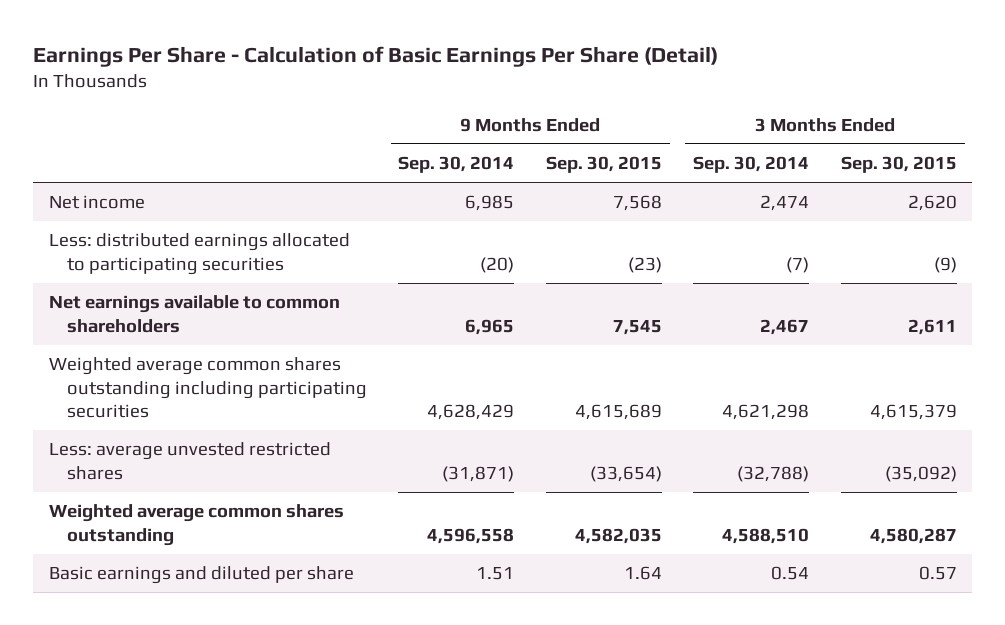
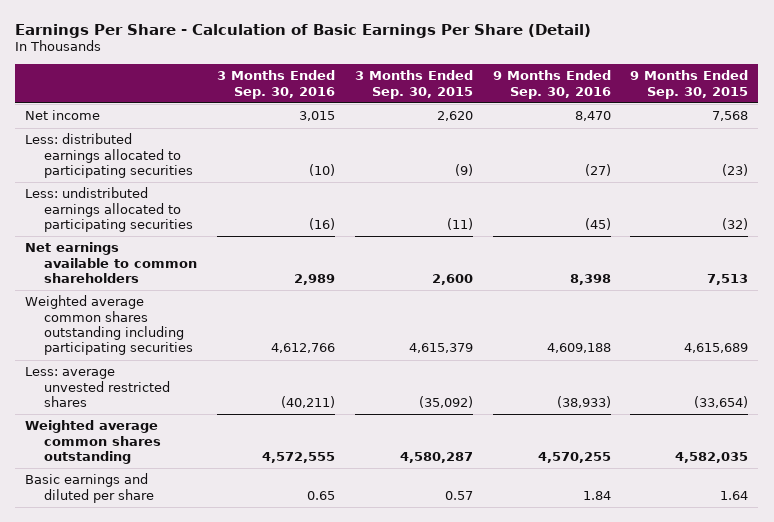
- | 9 Months Ended Sep. 30, 2014 | 9 Months Ended Sep. 30, 2015 | 3 Months Ended Sep. 30, 2014 | 3 Months Ended Sep. 30, 2015
+ | 3 Months Ended Sep. 30, 2016 | 3 Months Ended Sep. 30, 2015 | 9 Months Ended Sep. 30, 2016 | 9 Months Ended Sep. 30, 2015
- Net earnings available to common shareholders | 6,965 | 7,545 | 2,467 | 2,611
+ Less: undistributed earnings allocated to participating securities | (16) | (11) | (45) | (32)
+ Net earnings available to common shareholders | 2,989 | 2,600 | 8,398 | 7,513

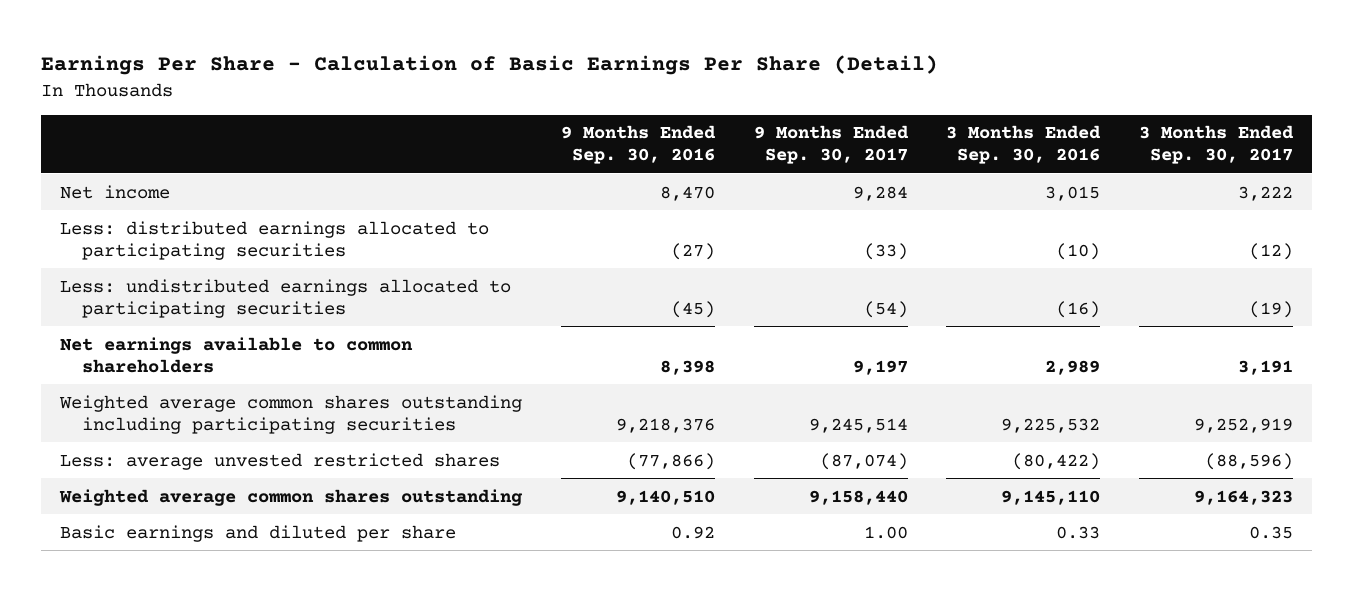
- | 3 Months Ended Sep. 30, 2016 | 3 Months Ended Sep. 30, 2015 | 9 Months Ended Sep. 30, 2016 | 9 Months Ended Sep. 30, 2015
+ | 9 Months Ended Sep. 30, 2016 | 9 Months Ended Sep. 30, 2017 | 3 Months Ended Sep. 30, 2016 | 3 Months Ended Sep. 30, 2017
- Weighted average common shares outstanding including participating securities | 4,612,766 | 4,615,379 | 4,609,188 | 4,615,689
- Less: average unvested restricted shares | (40,211) | (35,092) | (38,933) | (33,654)
- Weighted average common shares outstanding | 4,572,555 | 4,580,287 | 4,570,255 | 4,582,035
- Basic earnings and diluted per share | 0.65 | 0.57 | 1.84 | 1.64
+ Weighted average common shares outstanding including participating securities | 9,218,376 | 9,245,514 | 9,225,532 | 9,252,919
+ Less: average unvested restricted shares | (77,866) | (87,074) | (80,422) | (88,596)
+ Weighted average common shares outstanding | 9,140,510 | 9,158,440 | 9,145,110 | 9,164,323
+ Basic earnings and diluted per share | 0.92 | 1.00 | 0.33 | 0.35

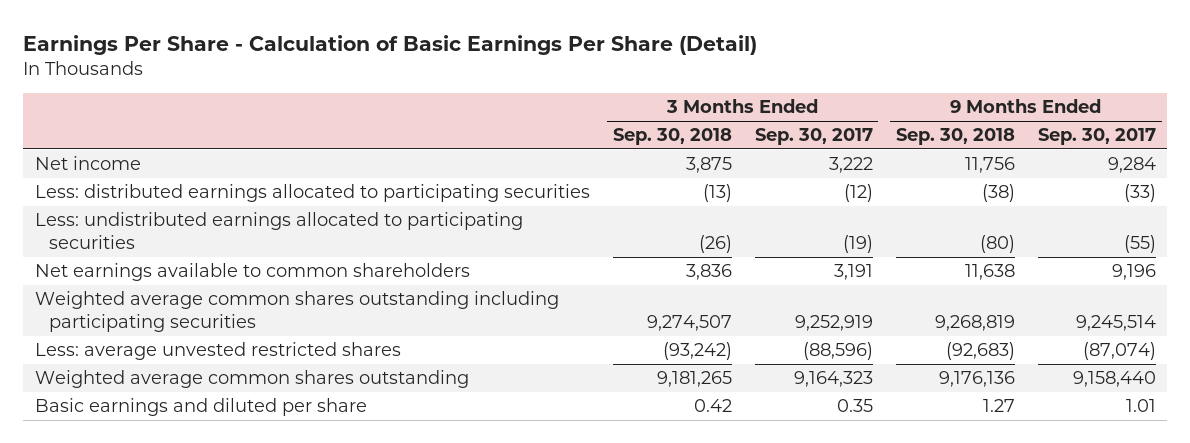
- | 9 Months Ended Sep. 30, 2016 | 9 Months Ended Sep. 30, 2017 | 3 Months Ended Sep. 30, 2016 | 3 Months Ended Sep. 30, 2017
+ | 3 Months Ended Sep. 30, 2018 | 3 Months Ended Sep. 30, 2017 | 9 Months Ended Sep. 30, 2018 | 9 Months Ended Sep. 30, 2017
- Less: undistributed earnings allocated to participating securities | (45) | (54) | (16) | (19)
- Net earnings available to common shareholders | 8,398 | 9,197 | 2,989 | 3,191
+ Less: undistributed earnings allocated to participating securities | (26) | (19) | (80) | (55)
+ Net earnings available to common shareholders | 3,836 | 3,191 | 11,638 | 9,196
- Basic earnings and diluted per share | 0.92 | 1.00 | 0.33 | 0.35
+ Basic earnings and diluted per share | 0.42 | 0.35 | 1.27 | 1.01

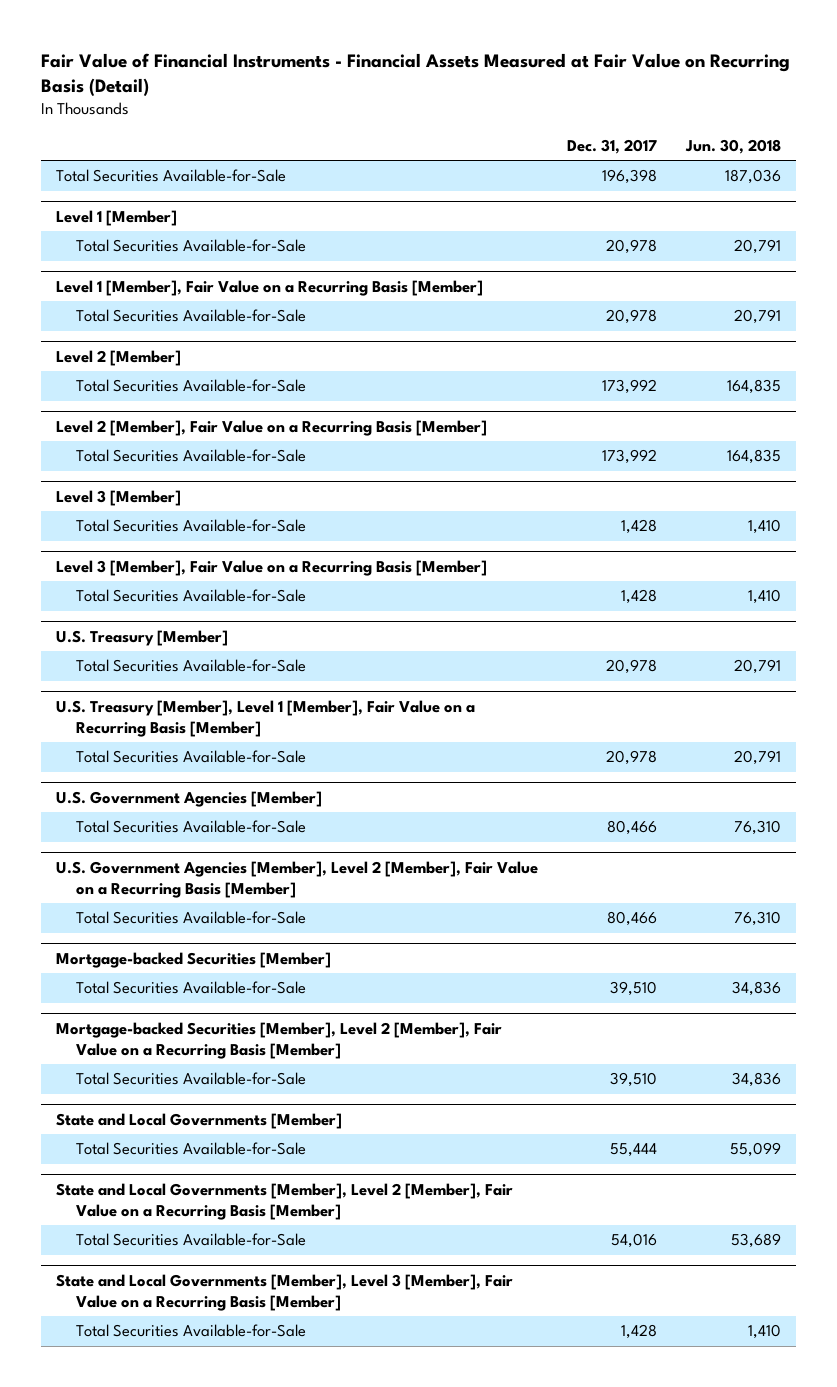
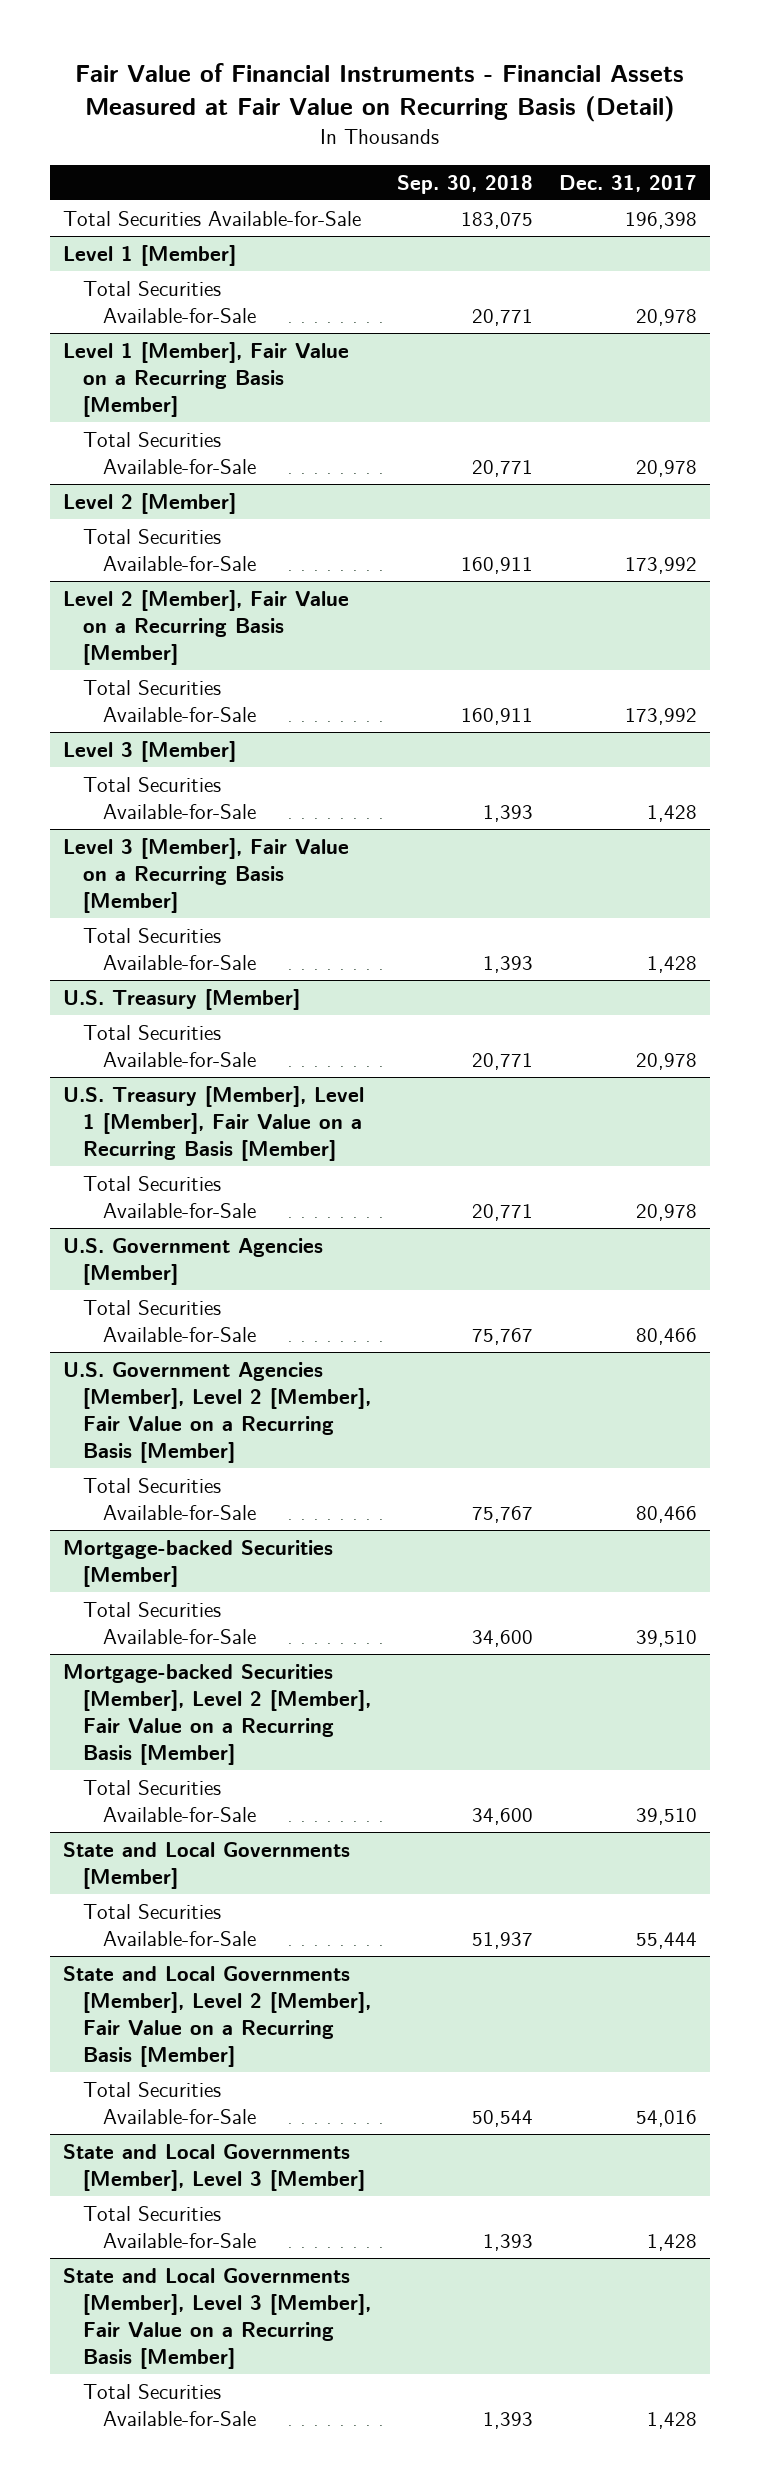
- | Dec. 31, 2017 | Jun. 30, 2018
+ | Sep. 30, 2018 | Dec. 31, 2017
+ State and Local Governments [Member], Level 3 [Member]
+ Total Securities Available-for-Sale | 1,393 | 1,428

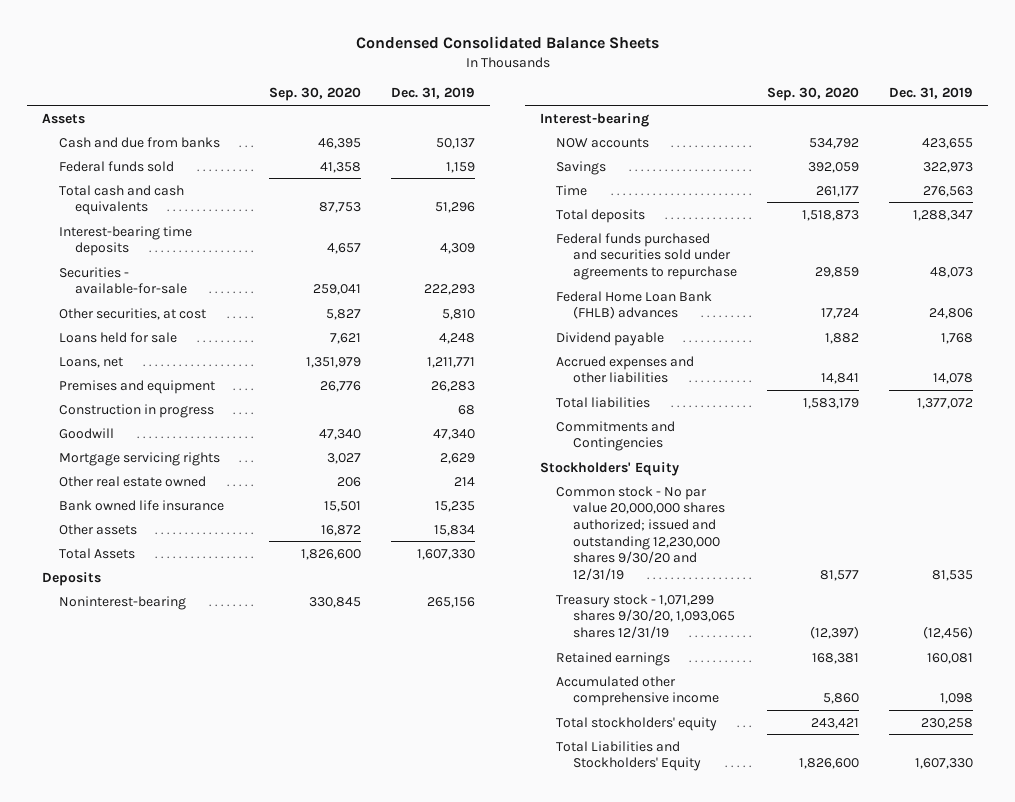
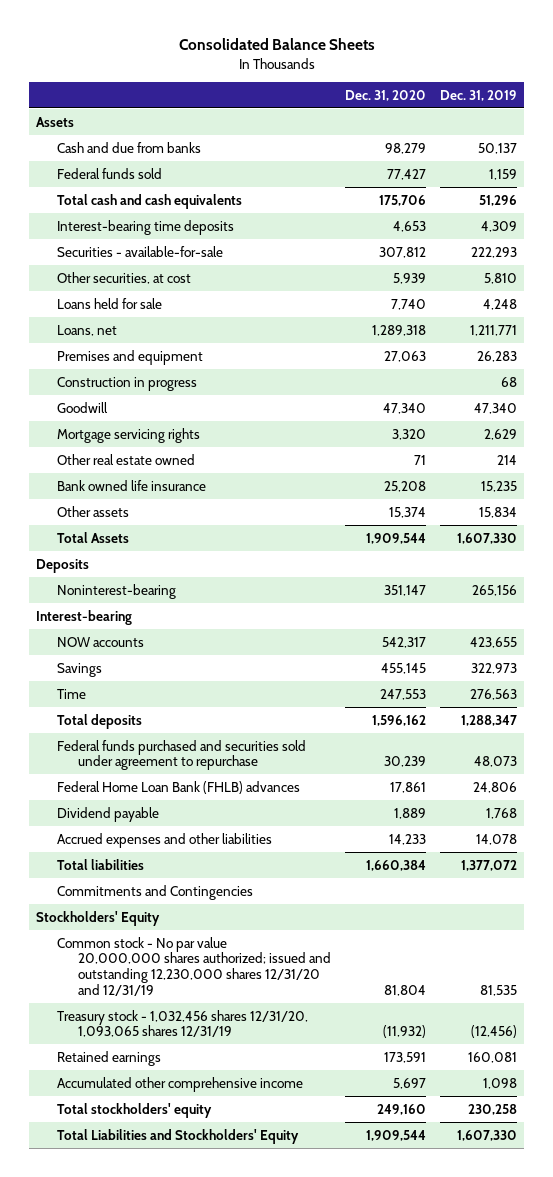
- Condensed Consolidated Balance Sheets
+ Consolidated Balance Sheets
- | Sep. 30, 2020 | Dec. 31, 2019
+ | Dec. 31, 2020 | Dec. 31, 2019
- Federal funds purchased and securities sold under agreements to repurchase | 29,859 | 48,073
+ Federal funds purchased and securities sold under agreement to repurchase | 30,239 | 48,073
- Common stock - No par value 20,000,000 shares authorized; issued and outstanding 12,230,000 shares 9/30/20 and 12/31/19 | 81,577 | 81,535
- Treasury stock - 1,071,299 shares 9/30/20, 1,093,065 shares 12/31/19 | (12,397) | (12,456)
+ Common stock - No par value 20,000,000 shares authorized; issued and outstanding 12,230,000 shares 12/31/20 and 12/31/19 | 81,804 | 81,535
+ Treasury stock - 1,032,456 shares 12/31/20, 1,093,065 shares 12/31/19 | (11,932) | (12,456)

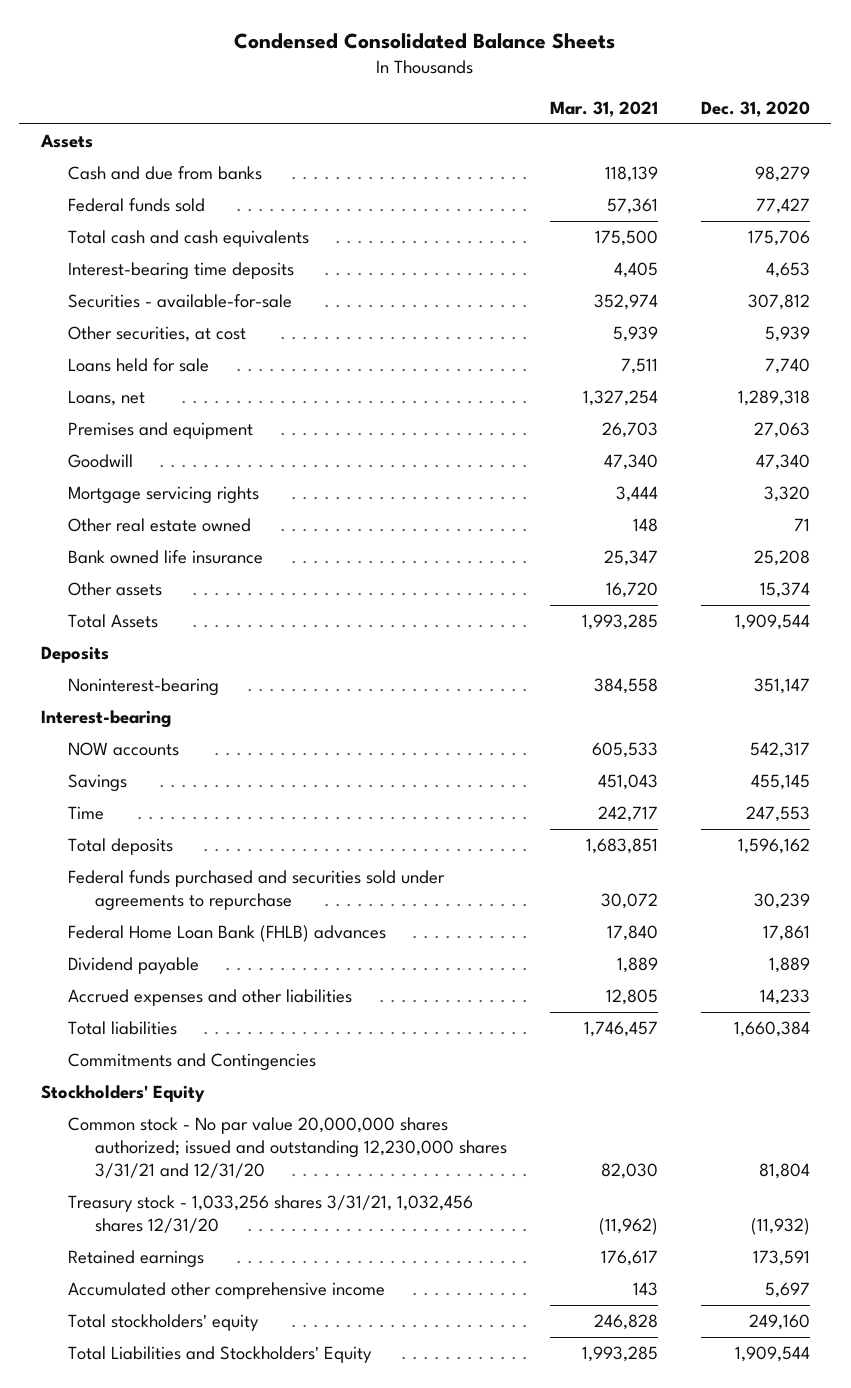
- Consolidated Balance Sheets
+ Condensed Consolidated Balance Sheets
- | Dec. 31, 2020 | Dec. 31, 2019
+ | Mar. 31, 2021 | Dec. 31, 2020
- Construction in progress | | 68
- Federal funds purchased and securities sold under agreement to repurchase | 30,239 | 48,073
+ Federal funds purchased and securities sold under agreements to repurchase | 30,072 | 30,239
- Common stock - No par value 20,000,000 shares authorized; issued and outstanding 12,230,000 shares 12/31/20 and 12/31/19 | 81,804 | 81,535
- Treasury stock - 1,032,456 shares 12/31/20, 1,093,065 shares 12/31/19 | (11,932) | (12,456)
+ Common stock - No par value 20,000,000 shares authorized; issued and outstanding 12,230,000 shares 3/31/21 and 12/31/20 | 82,030 | 81,804
+ Treasury stock - 1,033,256 shares 3/31/21, 1,032,456 shares 12/31/20 | (11,962) | (11,932)

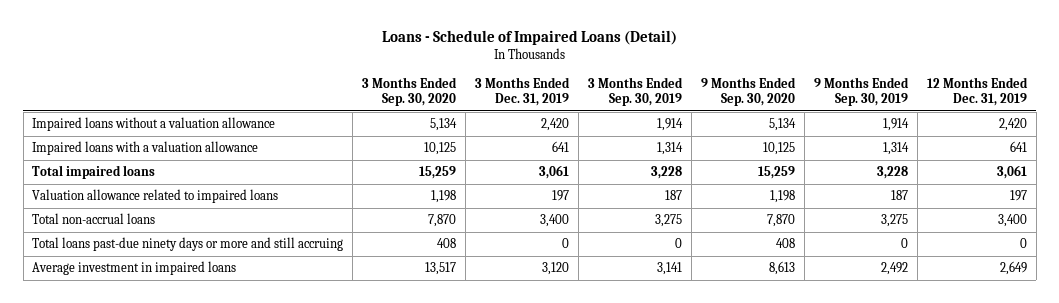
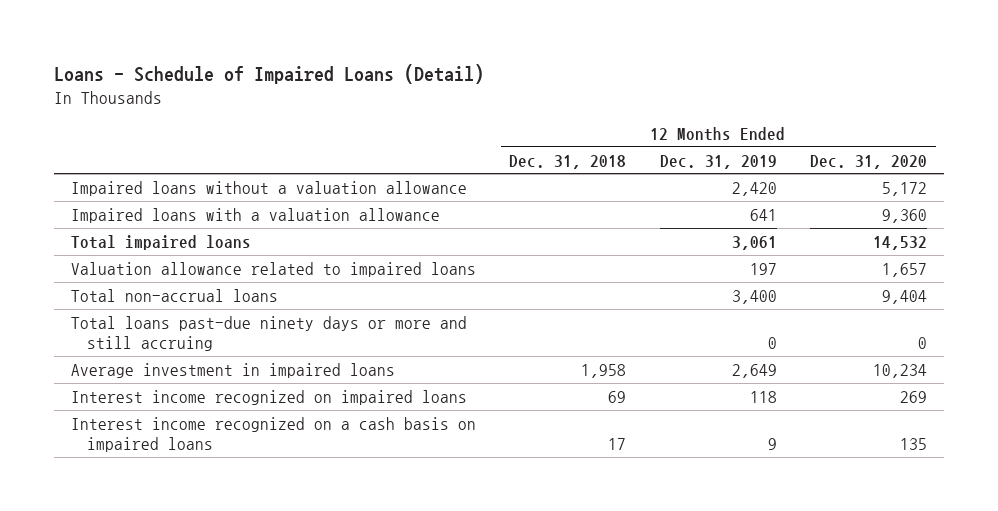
- | 3 Months Ended Sep. 30, 2020 | 3 Months Ended Dec. 31, 2019 | 3 Months Ended Sep. 30, 2019 | 9 Months Ended Sep. 30, 2020 | 9 Months Ended Sep. 30, 2019 | 12 Months Ended Dec. 31, 2019
+ | 12 Months Ended Dec. 31, 2018 | 12 Months Ended Dec. 31, 2019 | 12 Months Ended Dec. 31, 2020
+ Interest income recognized on impaired loans | 69 | 118 | 269
+ Interest income recognized on a cash basis on impaired loans | 17 | 9 | 135

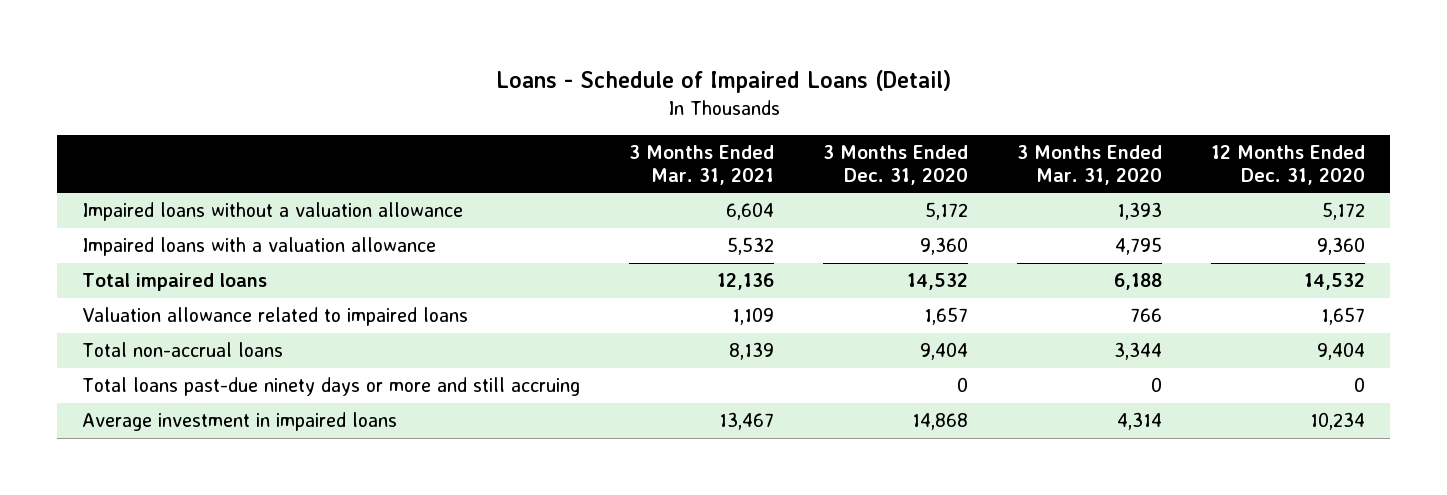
- | 12 Months Ended Dec. 31, 2018 | 12 Months Ended Dec. 31, 2019 | 12 Months Ended Dec. 31, 2020
+ | 3 Months Ended Mar. 31, 2021 | 3 Months Ended Dec. 31, 2020 | 3 Months Ended Mar. 31, 2020 | 12 Months Ended Dec. 31, 2020
- Interest income recognized on impaired loans | 69 | 118 | 269
- Interest income recognized on a cash basis on impaired loans | 17 | 9 | 135

